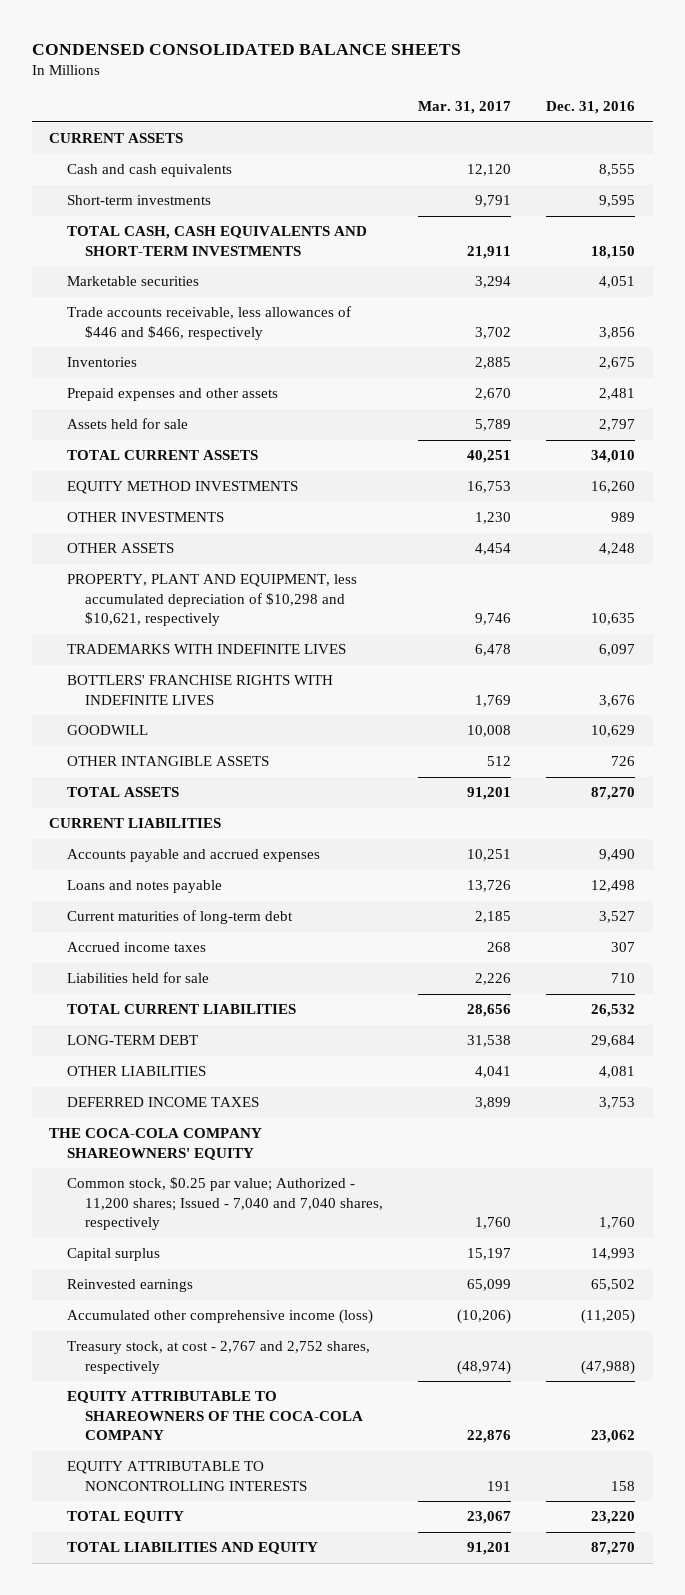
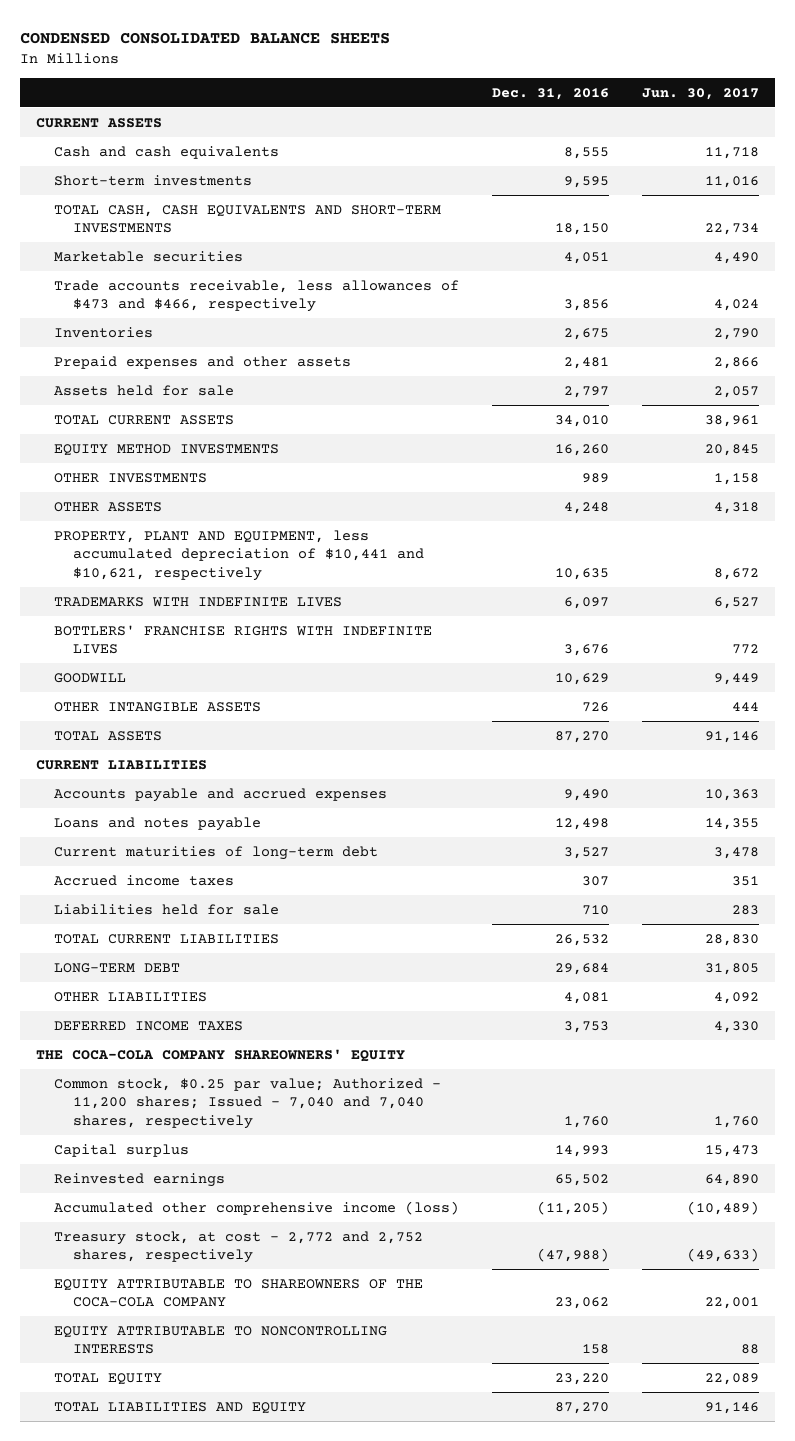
- | Mar. 31, 2017 | Dec. 31, 2016
+ | Dec. 31, 2016 | Jun. 30, 2017
- Trade accounts receivable, less allowances of $446 and $466, respectively | 3,702 | 3,856
+ Trade accounts receivable, less allowances of $473 and $466, respectively | 3,856 | 4,024
- PROPERTY, PLANT AND EQUIPMENT, less accumulated depreciation of $10,298 and $10,621, respectively | 9,746 | 10,635
+ PROPERTY, PLANT AND EQUIPMENT, less accumulated depreciation of $10,441 and $10,621, respectively | 10,635 | 8,672
- Treasury stock, at cost - 2,767 and 2,752 shares, respectively | (48,974) | (47,988)
+ Treasury stock, at cost - 2,772 and 2,752 shares, respectively | (47,988) | (49,633)

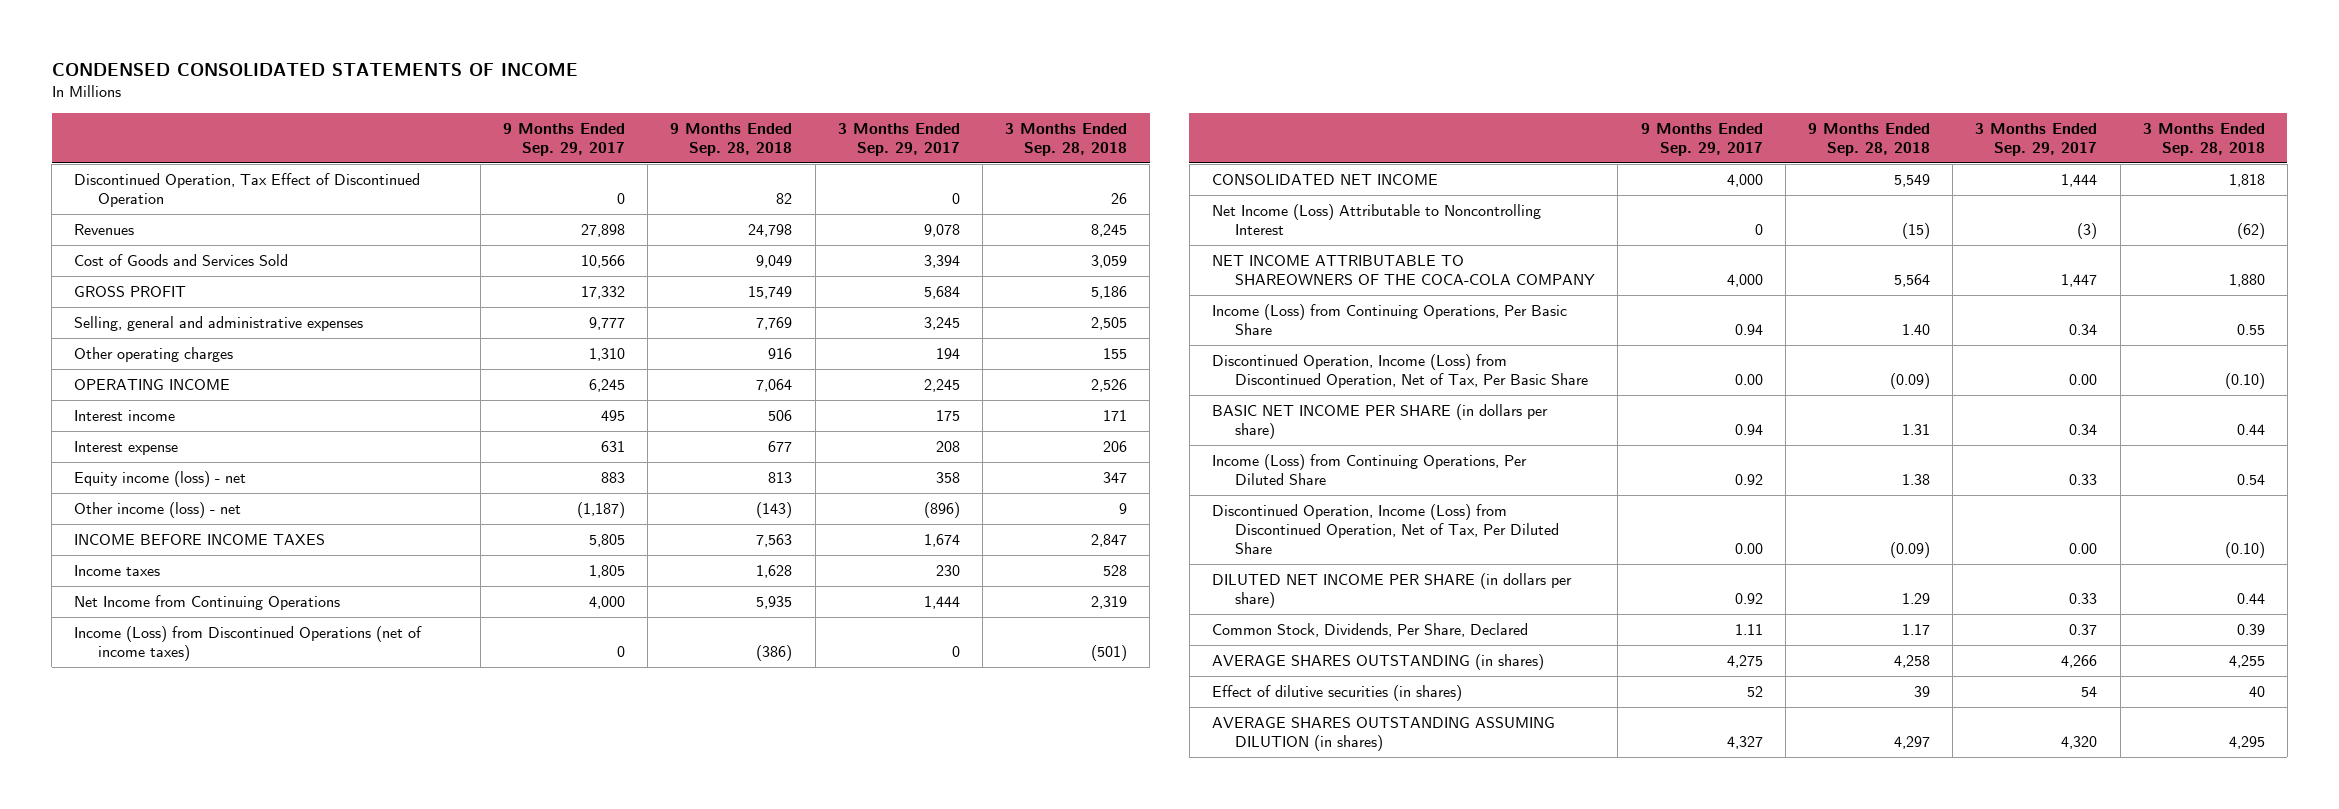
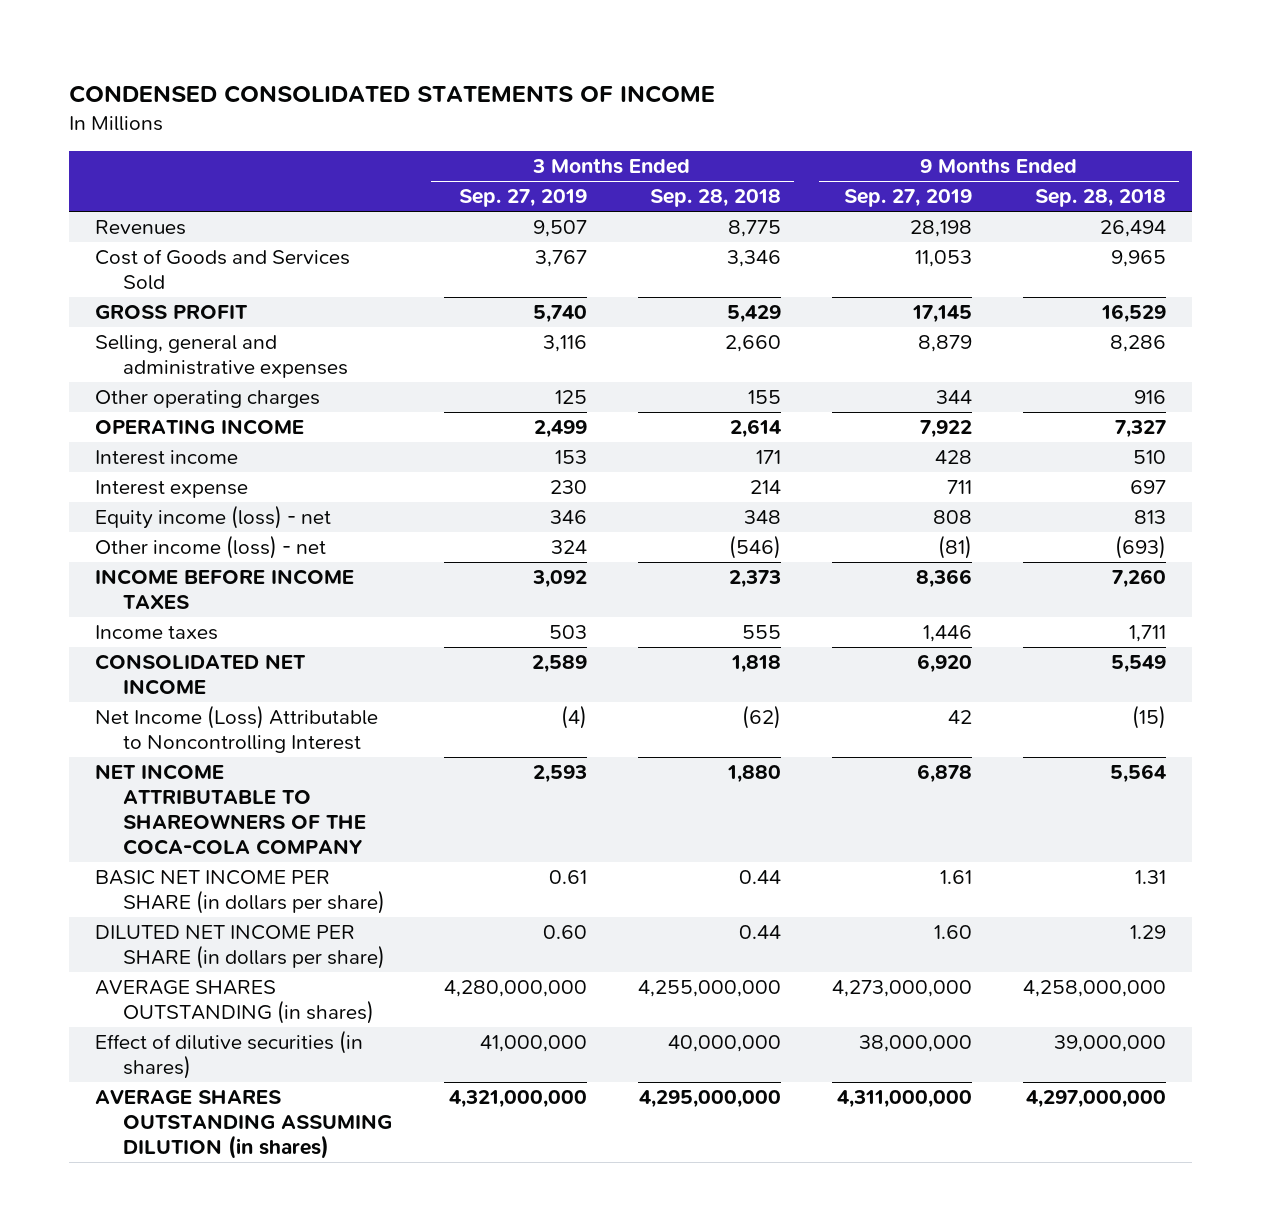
- | 9 Months Ended Sep. 29, 2017 | 9 Months Ended Sep. 28, 2018 | 3 Months Ended Sep. 29, 2017 | 3 Months Ended Sep. 28, 2018
+ | 3 Months Ended Sep. 27, 2019 | 3 Months Ended Sep. 28, 2018 | 9 Months Ended Sep. 27, 2019 | 9 Months Ended Sep. 28, 2018
- Discontinued Operation, Tax Effect of Discontinued Operation | 0 | 82 | 0 | 26
- Revenues | 27,898 | 24,798 | 9,078 | 8,245
- Cost of Goods and Services Sold | 10,566 | 9,049 | 3,394 | 3,059
- GROSS PROFIT | 17,332 | 15,749 | 5,684 | 5,186
- Selling, general and administrative expenses | 9,777 | 7,769 | 3,245 | 2,505
+ Revenues | 9,507 | 8,775 | 28,198 | 26,494
+ Cost of Goods and Services Sold | 3,767 | 3,346 | 11,053 | 9,965
+ GROSS PROFIT | 5,740 | 5,429 | 17,145 | 16,529
+ Selling, general and administrative expenses | 3,116 | 2,660 | 8,879 | 8,286
- OPERATING INCOME | 6,245 | 7,064 | 2,245 | 2,526
- Interest income | 495 | 506 | 175 | 171
- Interest expense | 631 | 677 | 208 | 206
- Equity income (loss) - net | 883 | 813 | 358 | 347
- Other income (loss) - net | (1,187) | (143) | (896) | 9
- INCOME BEFORE INCOME TAXES | 5,805 | 7,563 | 1,674 | 2,847
- Income taxes | 1,805 | 1,628 | 230 | 528
- Net Income from Continuing Operations | 4,000 | 5,935 | 1,444 | 2,319
- Income (Loss) from Discontinued Operations (net of income taxes) | 0 | (386) | 0 | (501)
+ OPERATING INCOME | 2,499 | 2,614 | 7,922 | 7,327
+ Interest income | 153 | 171 | 428 | 510
+ Interest expense | 230 | 214 | 711 | 697
+ Equity income (loss) - net | 346 | 348 | 808 | 813
+ Other income (loss) - net | 324 | (546) | (81) | (693)
+ INCOME BEFORE INCOME TAXES | 3,092 | 2,373 | 8,366 | 7,260
+ Income taxes | 503 | 555 | 1,446 | 1,711
- Income (Loss) from Continuing Operations, Per Basic Share | 0.94 | 1.40 | 0.34 | 0.55
- Discontinued Operation, Income (Loss) from Discontinued Operation, Net of Tax, Per Basic Share | 0.00 | (0.09) | 0.00 | (0.10)
- Income (Loss) from Continuing Operations, Per Diluted Share | 0.92 | 1.38 | 0.33 | 0.54
- Discontinued Operation, Income (Loss) from Discontinued Operation, Net of Tax, Per Diluted Share | 0.00 | (0.09) | 0.00 | (0.10)
- Common Stock, Dividends, Per Share, Declared | 1.11 | 1.17 | 0.37 | 0.39
- AVERAGE SHARES OUTSTANDING (in shares) | 4,275 | 4,258 | 4,266 | 4,255
- Effect of dilutive securities (in shares) | 52 | 39 | 54 | 40
- AVERAGE SHARES OUTSTANDING ASSUMING DILUTION (in shares) | 4,327 | 4,297 | 4,320 | 4,295
+ AVERAGE SHARES OUTSTANDING (in shares) | 4,280,000,000 | 4,255,000,000 | 4,273,000,000 | 4,258,000,000
+ Effect of dilutive securities (in shares) | 41,000,000 | 40,000,000 | 38,000,000 | 39,000,000
+ AVERAGE SHARES OUTSTANDING ASSUMING DILUTION (in shares) | 4,321,000,000 | 4,295,000,000 | 4,311,000,000 | 4,297,000,000

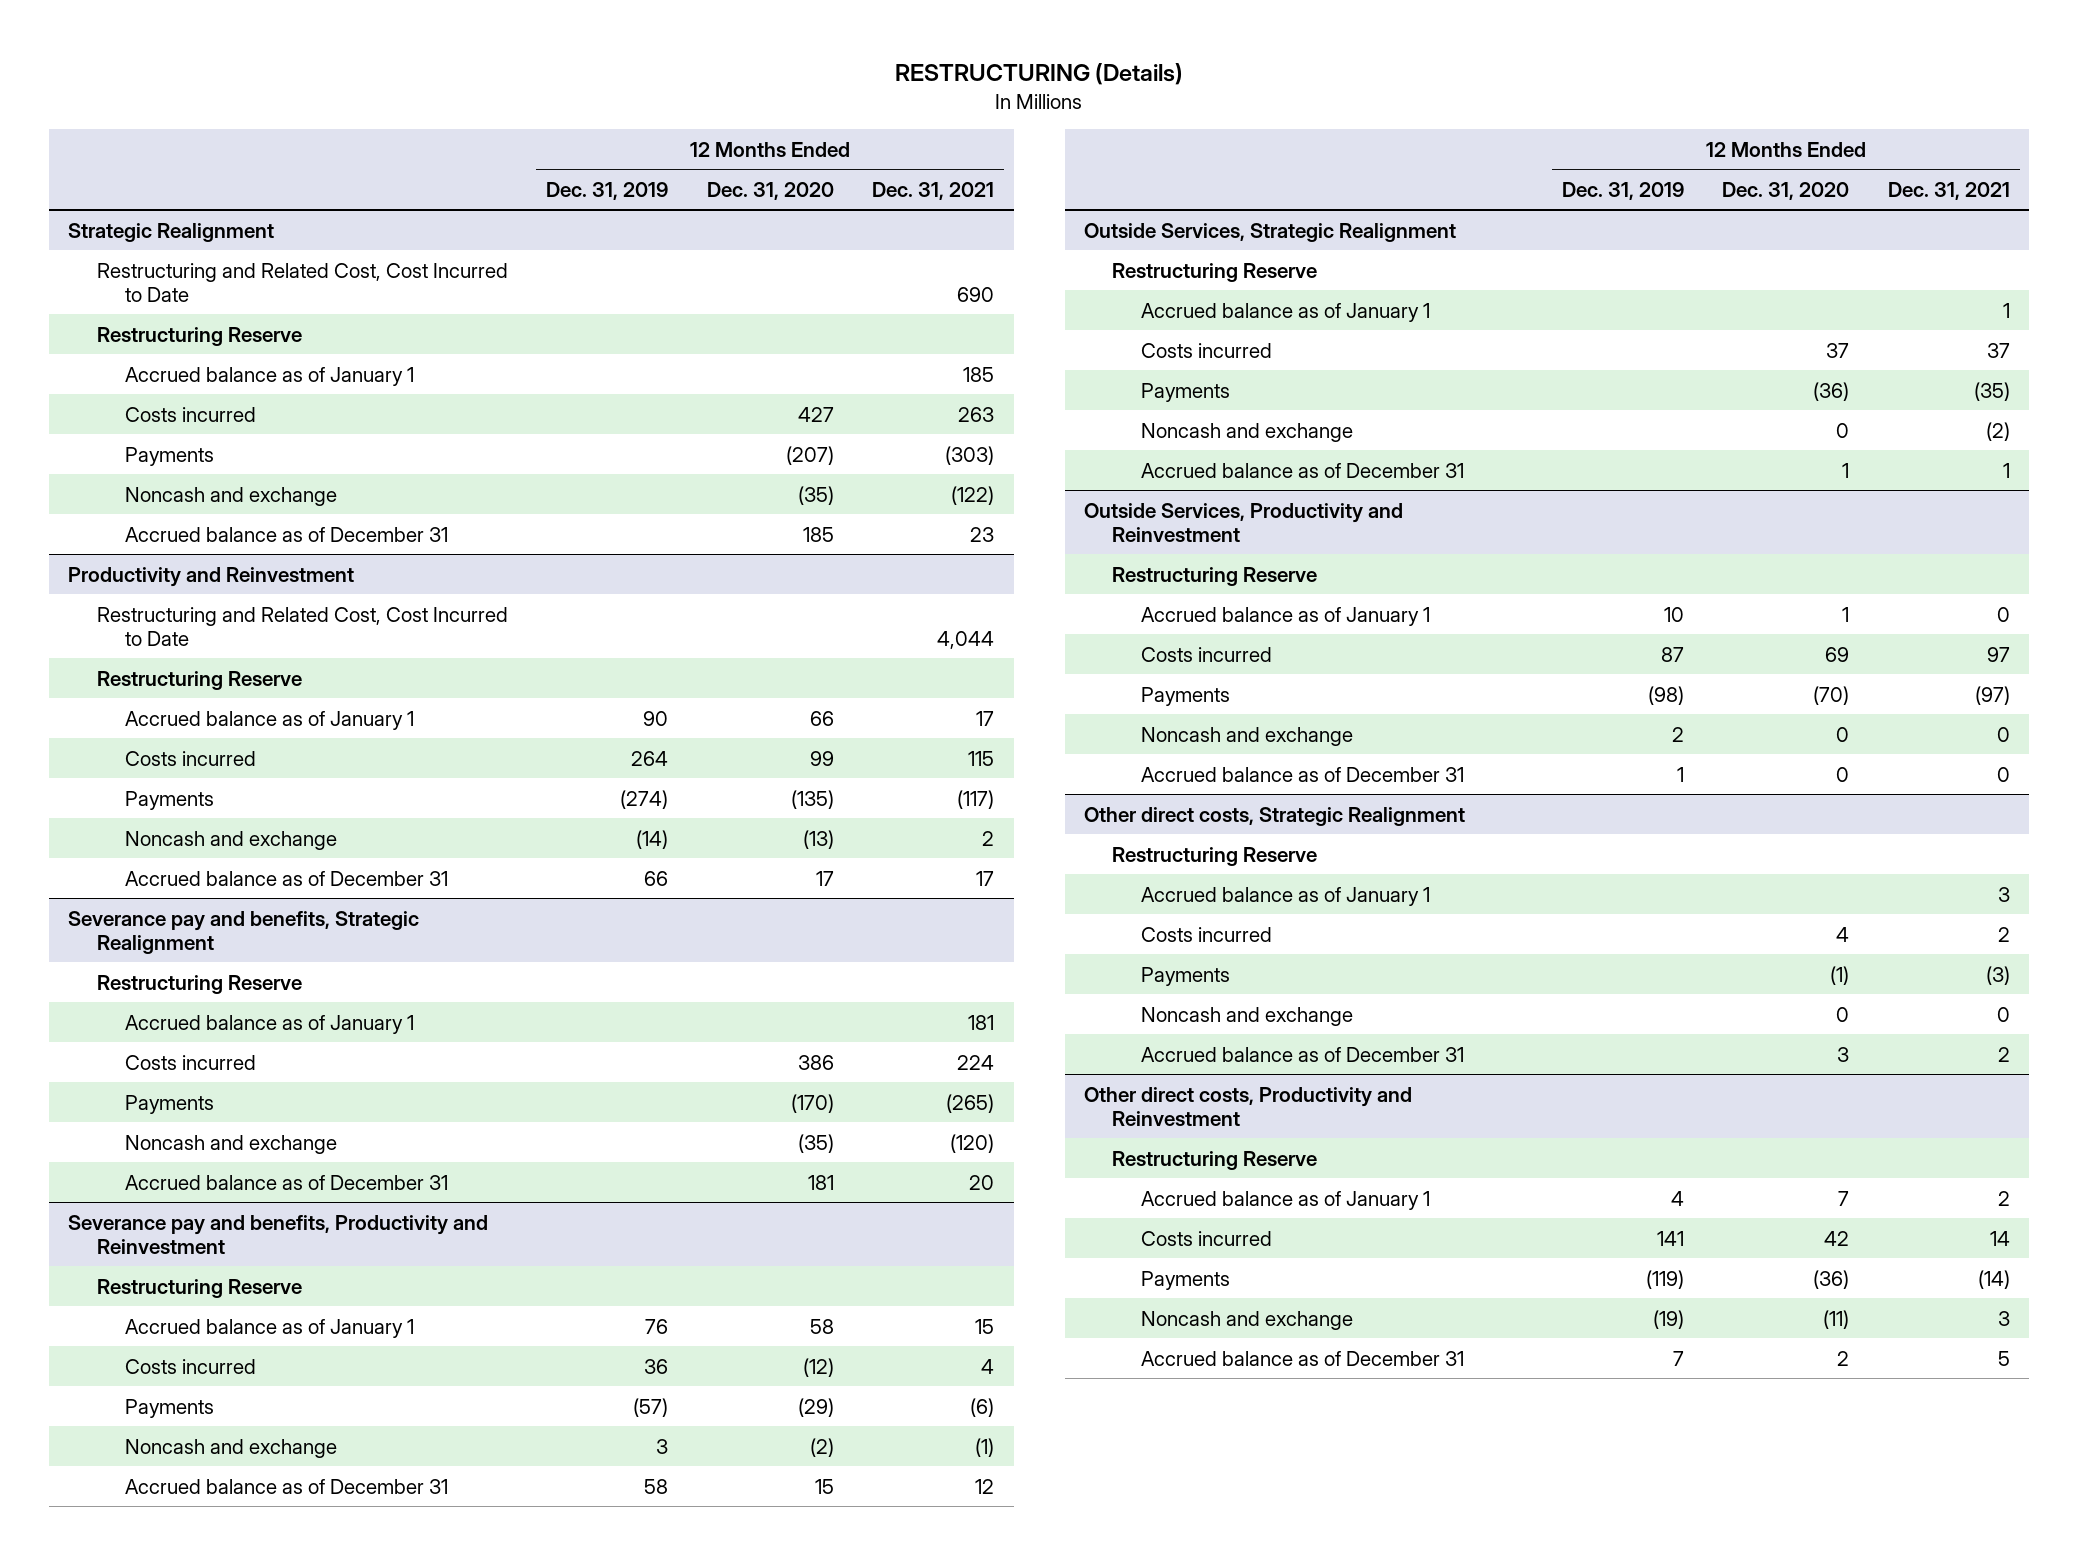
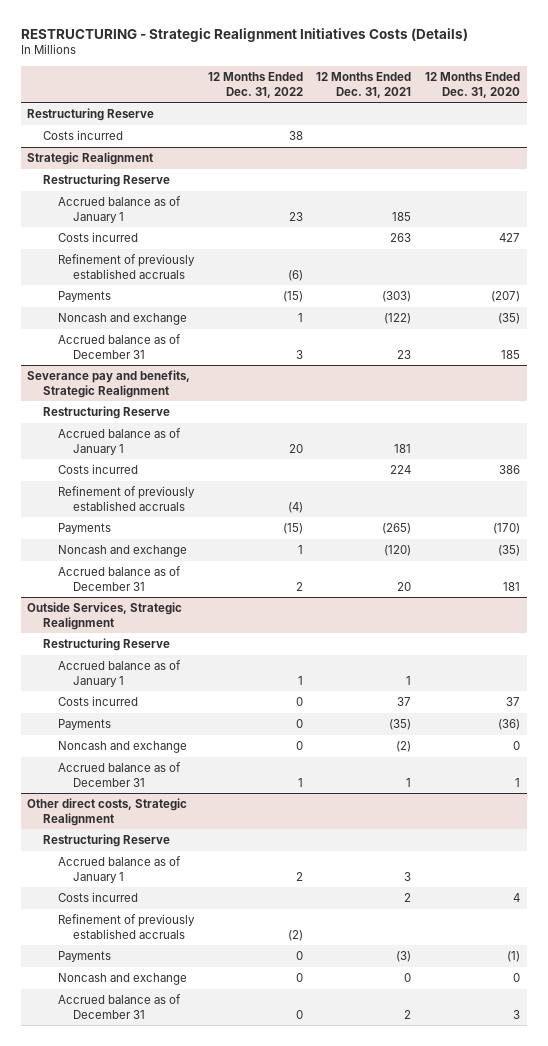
- RESTRUCTURING (Details)
+ RESTRUCTURING - Strategic Realignment Initiatives Costs (Details)
- | 12 Months Ended Dec. 31, 2019 | 12 Months Ended Dec. 31, 2020 | 12 Months Ended Dec. 31, 2021
+ | 12 Months Ended Dec. 31, 2022 | 12 Months Ended Dec. 31, 2021 | 12 Months Ended Dec. 31, 2020
+ Restructuring Reserve
+ Costs incurred | 38 | |
@ Strategic Realignment
- Restructuring and Related Cost, Cost Incurred to Date | | | 690
+ Refinement of previously established accruals | (6) | |
- Productivity and Reinvestment
- Restructuring and Related Cost, Cost Incurred to Date | | | 4,044
- Restructuring Reserve
- Accrued balance as of January 1 | 90 | 66 | 17
- Costs incurred | 264 | 99 | 115
- Payments | (274) | (135) | (117)
- Noncash and exchange | (14) | (13) | 2
- Accrued balance as of December 31 | 66 | 17 | 17
@ Severance pay and benefits, Strategic Realignment
+ Refinement of previously established accruals | (4) | |
- Severance pay and benefits, Productivity and Reinvestment
- Restructuring Reserve
- Accrued balance as of January 1 | 76 | 58 | 15
- Costs incurred | 36 | (12) | 4
- Payments | (57) | (29) | (6)
- Noncash and exchange | 3 | (2) | (1)
- Accrued balance as of December 31 | 58 | 15 | 12
- Outside Services, Productivity and Reinvestment
- Restructuring Reserve
- Accrued balance as of January 1 | 10 | 1 | 0
- Costs incurred | 87 | 69 | 97
- Payments | (98) | (70) | (97)
- Noncash and exchange | 2 | 0 | 0
- Accrued balance as of December 31 | 1 | 0 | 0
@ Other direct costs, Strategic Realignment
+ Refinement of previously established accruals | (2) | |
- Other direct costs, Productivity and Reinvestment
- Restructuring Reserve
- Accrued balance as of January 1 | 4 | 7 | 2
- Costs incurred | 141 | 42 | 14
- Payments | (119) | (36) | (14)
- Noncash and exchange | (19) | (11) | 3
- Accrued balance as of December 31 | 7 | 2 | 5

